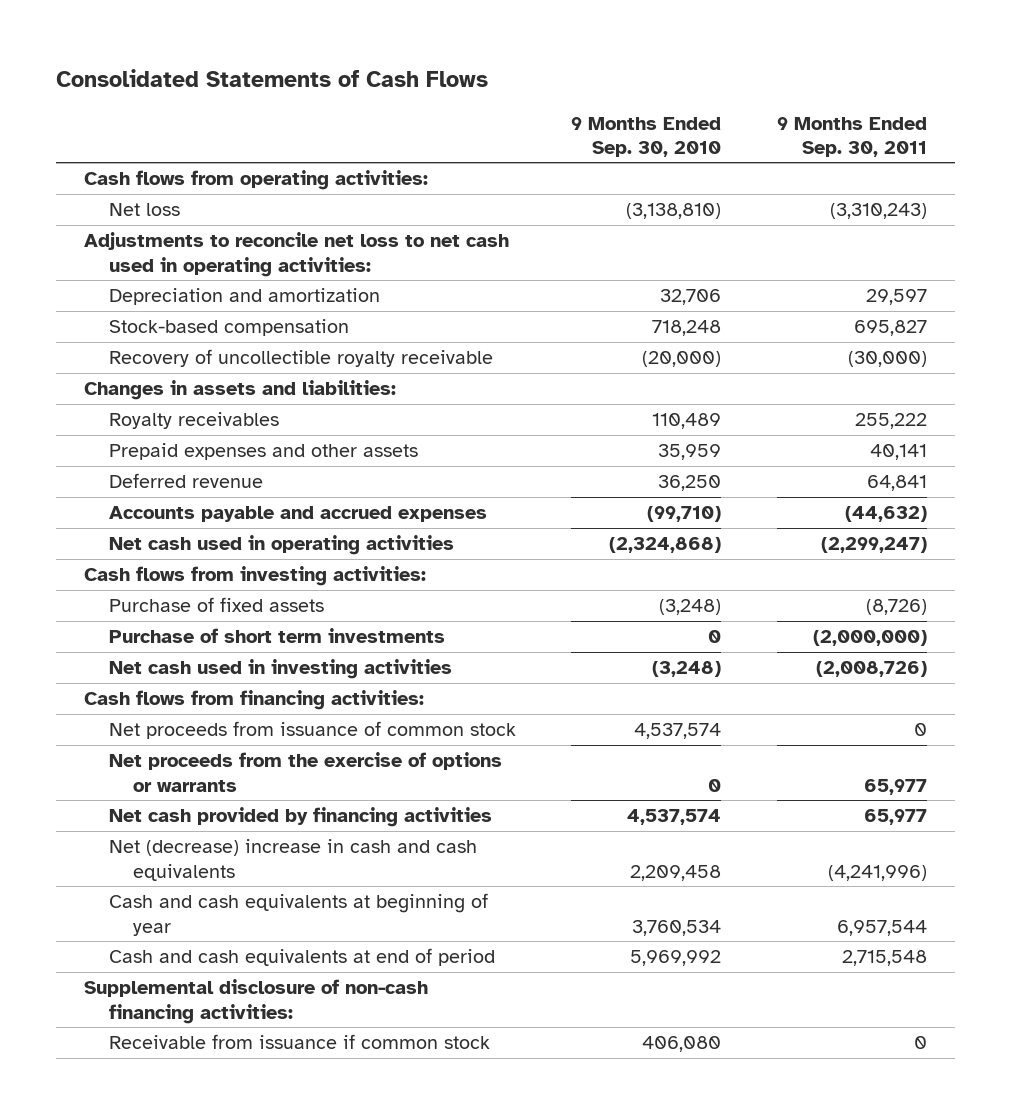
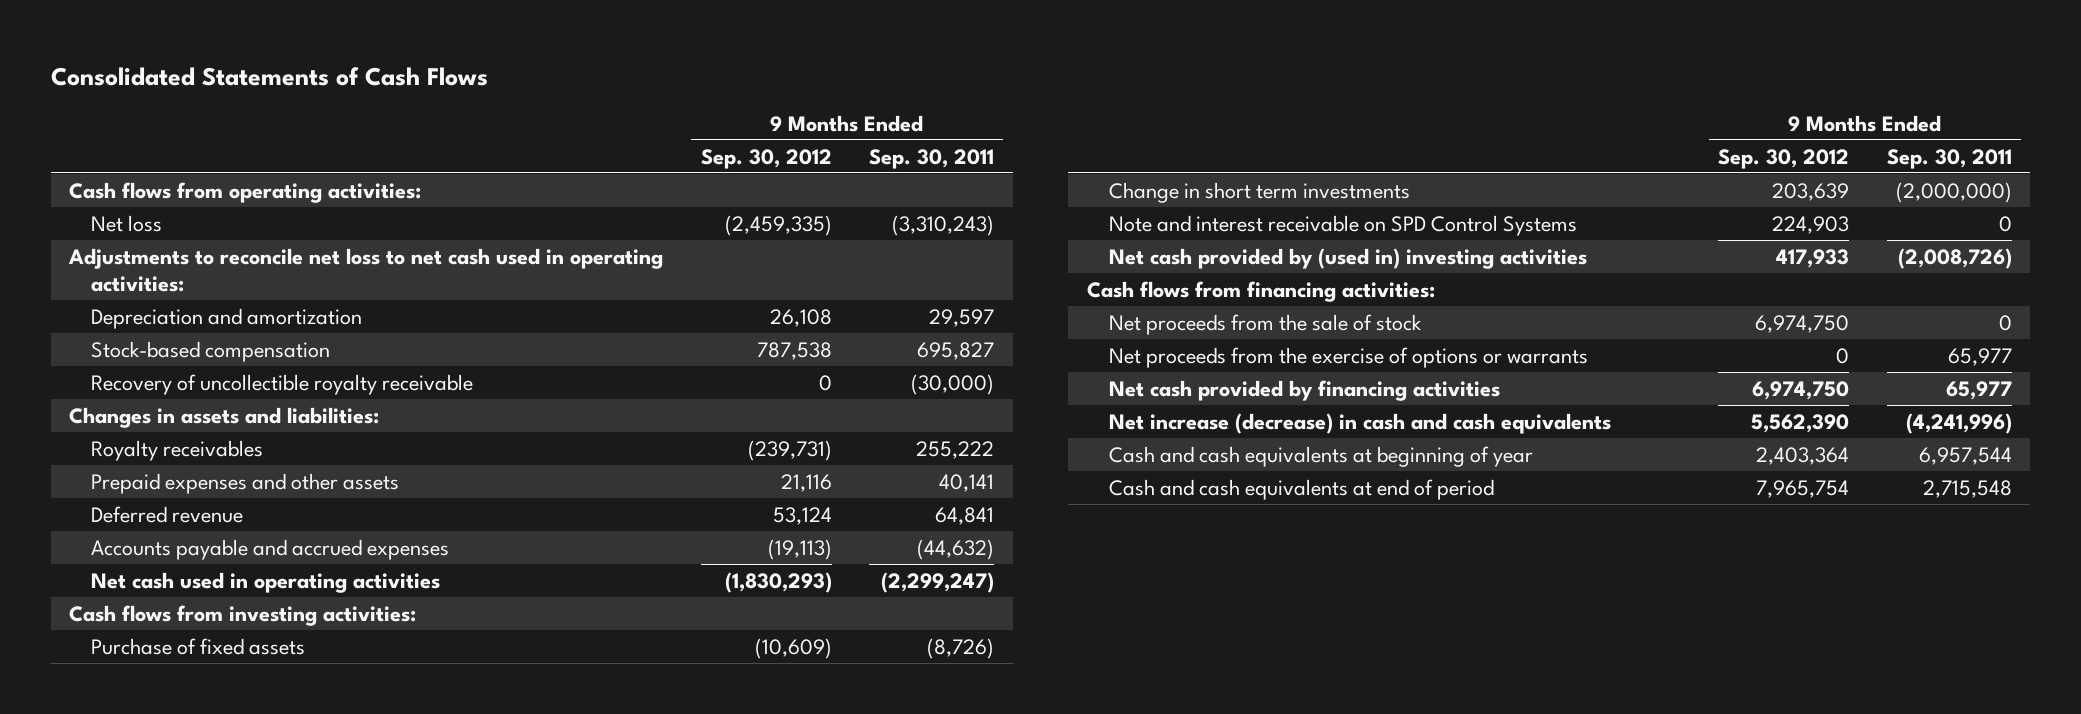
- | 9 Months Ended Sep. 30, 2010 | 9 Months Ended Sep. 30, 2011
+ | 9 Months Ended Sep. 30, 2012 | 9 Months Ended Sep. 30, 2011
- Purchase of short term investments | 0 | (2,000,000)
- Net cash used in investing activities | (3,248) | (2,008,726)
+ Change in short term investments | 203,639 | (2,000,000)
+ Note and interest receivable on SPD Control Systems | 224,903 | 0
+ Net cash provided by (used in) investing activities | 417,933 | (2,008,726)
- Net proceeds from issuance of common stock | 4,537,574 | 0
+ Net proceeds from the sale of stock | 6,974,750 | 0
- Net (decrease) increase in cash and cash equivalents | 2,209,458 | (4,241,996)
+ Net increase (decrease) in cash and cash equivalents | 5,562,390 | (4,241,996)
- Supplemental disclosure of non-cash financing activities:
- Receivable from issuance if common stock | 406,080 | 0

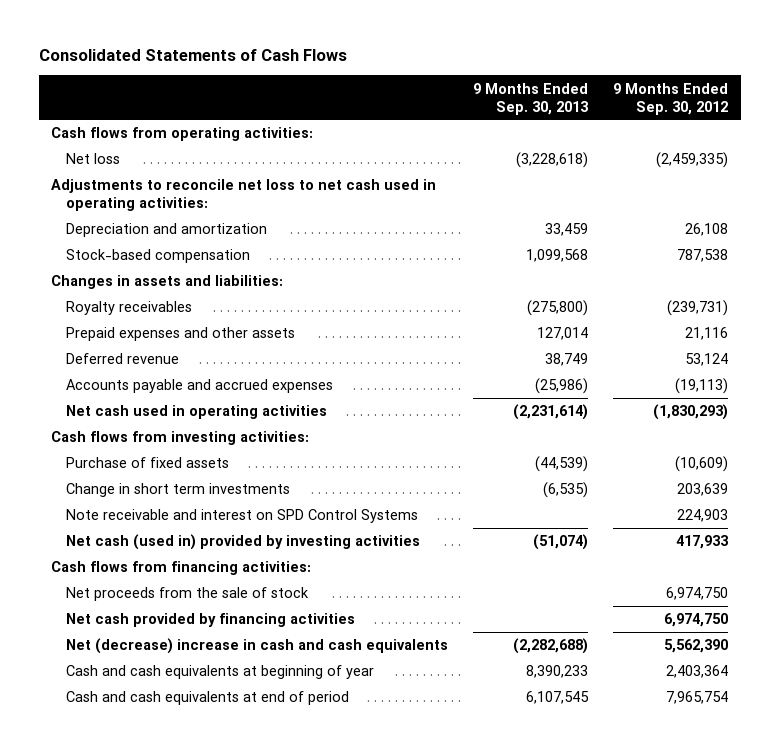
- | 9 Months Ended Sep. 30, 2012 | 9 Months Ended Sep. 30, 2011
+ | 9 Months Ended Sep. 30, 2013 | 9 Months Ended Sep. 30, 2012
- Recovery of uncollectible royalty receivable | 0 | (30,000)
- Note and interest receivable on SPD Control Systems | 224,903 | 0
- Net cash provided by (used in) investing activities | 417,933 | (2,008,726)
+ Note receivable and interest on SPD Control Systems | | 224,903
+ Net cash (used in) provided by investing activities | (51,074) | 417,933
- Net proceeds from the exercise of options or warrants | 0 | 65,977
- Net increase (decrease) in cash and cash equivalents | 5,562,390 | (4,241,996)
+ Net (decrease) increase in cash and cash equivalents | (2,282,688) | 5,562,390

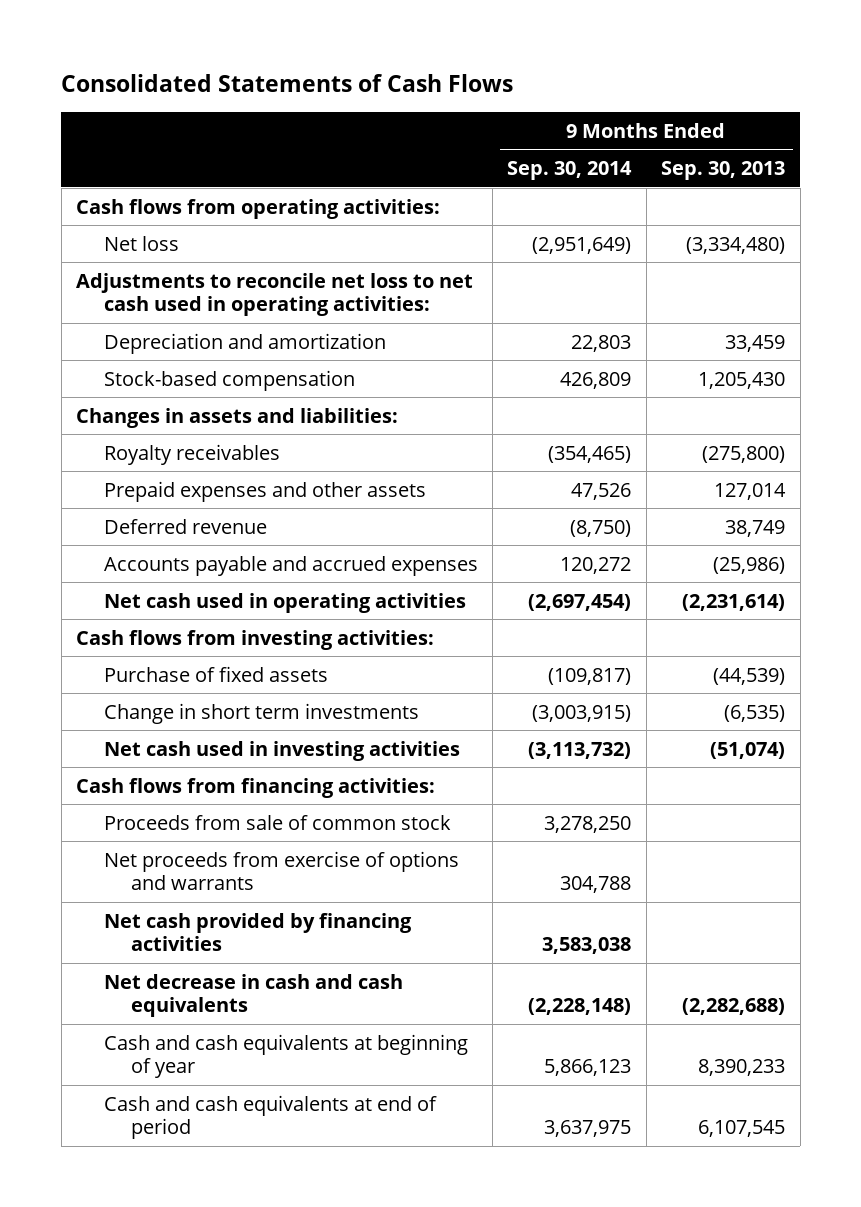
- | 9 Months Ended Sep. 30, 2013 | 9 Months Ended Sep. 30, 2012
+ | 9 Months Ended Sep. 30, 2014 | 9 Months Ended Sep. 30, 2013
- Net loss | (3,228,618) | (2,459,335)
+ Net loss | (2,951,649) | (3,334,480)
- Stock-based compensation | 1,099,568 | 787,538
+ Stock-based compensation | 426,809 | 1,205,430
- Note receivable and interest on SPD Control Systems | | 224,903
- Net cash (used in) provided by investing activities | (51,074) | 417,933
+ Net cash used in investing activities | (3,113,732) | (51,074)
- Net proceeds from the sale of stock | | 6,974,750
+ Proceeds from sale of common stock | 3,278,250 |
+ Net proceeds from exercise of options and warrants | 304,788 |
- Net (decrease) increase in cash and cash equivalents | (2,282,688) | 5,562,390
+ Net decrease in cash and cash equivalents | (2,228,148) | (2,282,688)

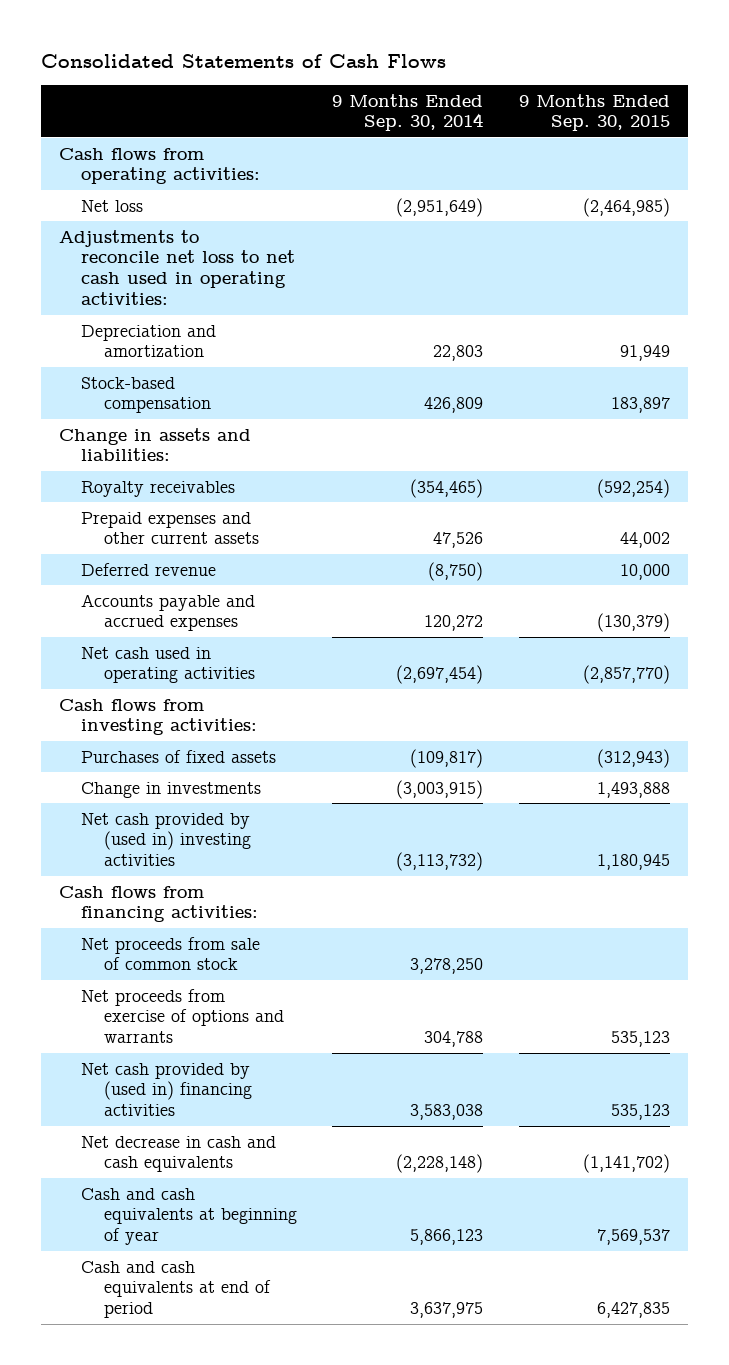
- | 9 Months Ended Sep. 30, 2014 | 9 Months Ended Sep. 30, 2013
+ | 9 Months Ended Sep. 30, 2014 | 9 Months Ended Sep. 30, 2015
- Changes in assets and liabilities:
+ Change in assets and liabilities:
- Prepaid expenses and other assets | 47,526 | 127,014
+ Prepaid expenses and other current assets | 47,526 | 44,002
- Purchase of fixed assets | (109,817) | (44,539)
- Change in short term investments | (3,003,915) | (6,535)
- Net cash used in investing activities | (3,113,732) | (51,074)
+ Purchases of fixed assets | (109,817) | (312,943)
+ Change in investments | (3,003,915) | 1,493,888
+ Net cash provided by (used in) investing activities | (3,113,732) | 1,180,945
- Proceeds from sale of common stock | 3,278,250 |
+ Net proceeds from sale of common stock | 3,278,250 |
- Net cash provided by financing activities | 3,583,038 |
+ Net cash provided by (used in) financing activities | 3,583,038 | 535,123

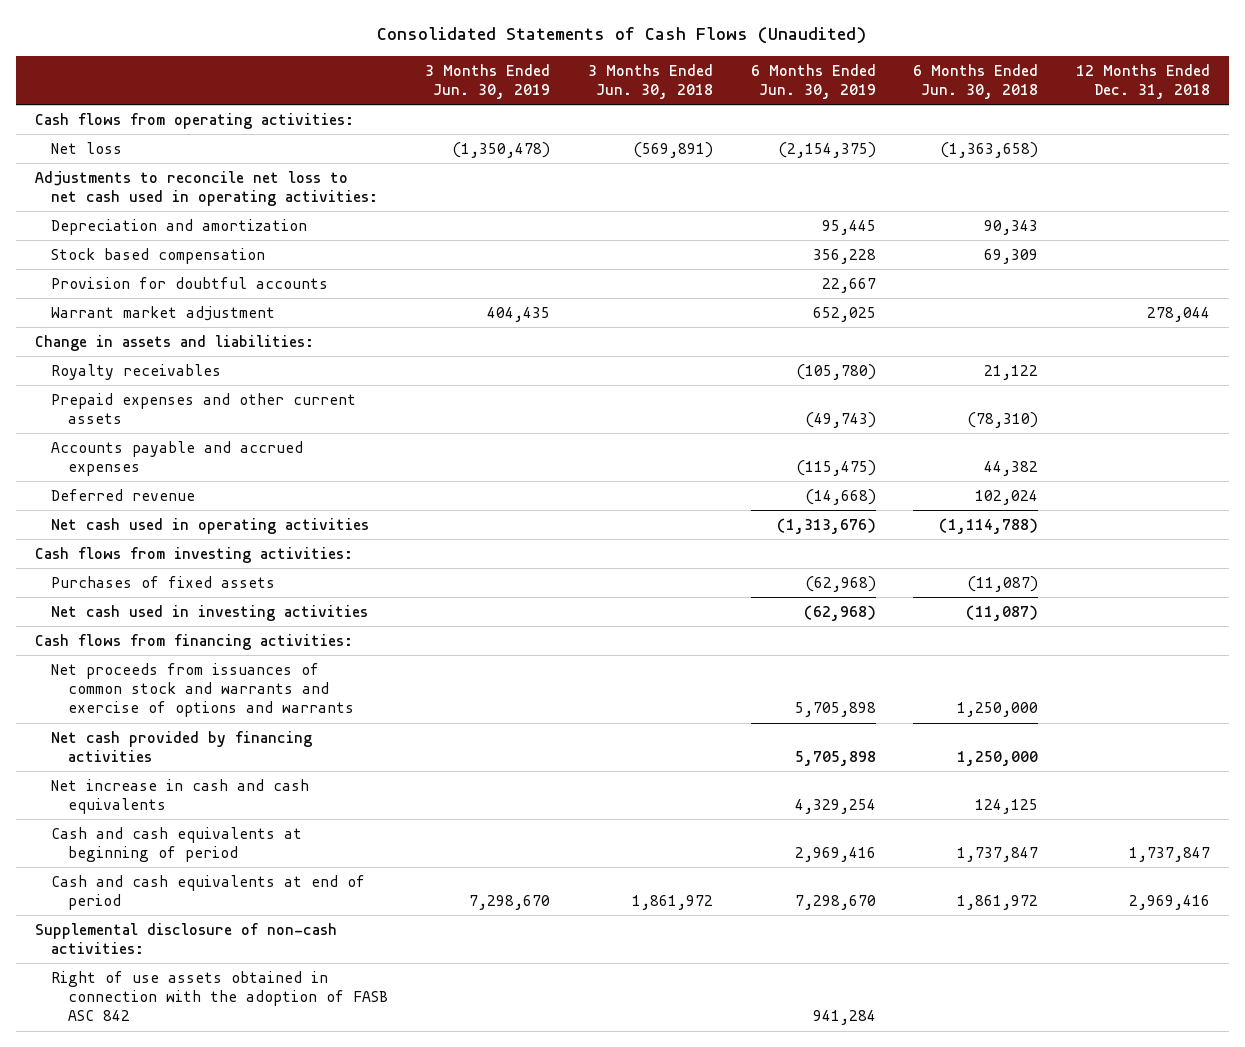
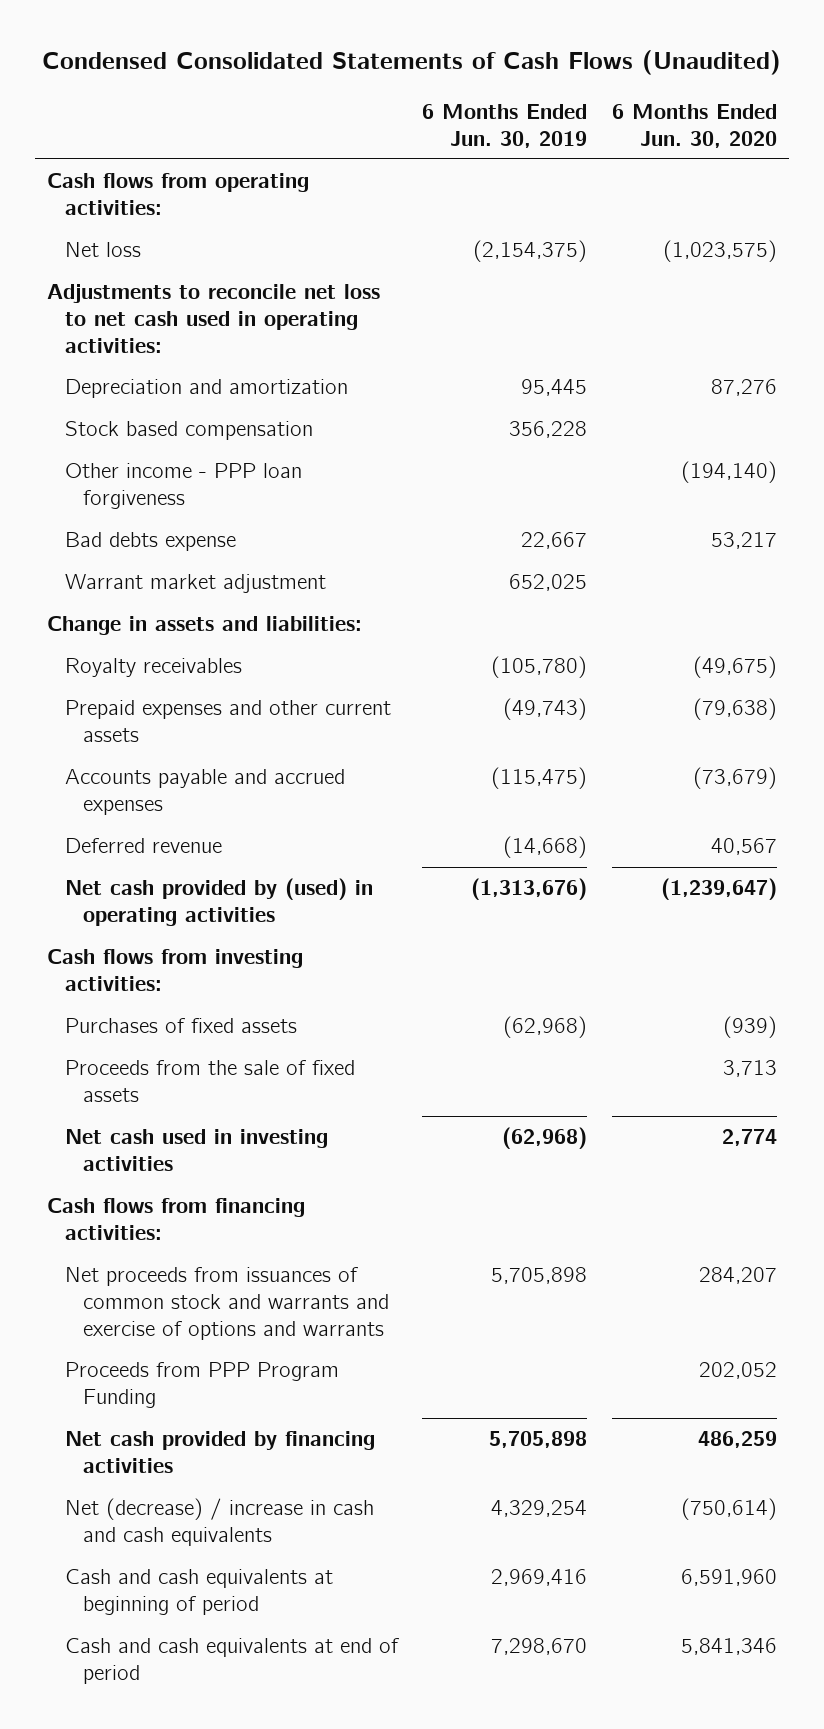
- Consolidated Statements of Cash Flows (Unaudited)
+ Condensed Consolidated Statements of Cash Flows (Unaudited)
- | 3 Months Ended Jun. 30, 2019 | 3 Months Ended Jun. 30, 2018 | 6 Months Ended Jun. 30, 2019 | 6 Months Ended Jun. 30, 2018 | 12 Months Ended Dec. 31, 2018
+ | 6 Months Ended Jun. 30, 2019 | 6 Months Ended Jun. 30, 2020
- Provision for doubtful accounts | | | 22,667 | |
+ Other income - PPP loan forgiveness | | (194,140)
+ Bad debts expense | 22,667 | 53,217
- Net cash used in operating activities | | | (1,313,676) | (1,114,788) |
+ Net cash provided by (used) in operating activities | (1,313,676) | (1,239,647)
+ Proceeds from the sale of fixed assets | | 3,713
+ Proceeds from PPP Program Funding | | 202,052
- Net increase in cash and cash equivalents | | | 4,329,254 | 124,125 |
+ Net (decrease) / increase in cash and cash equivalents | 4,329,254 | (750,614)
- Supplemental disclosure of non-cash activities:
- Right of use assets obtained in connection with the adoption of FASB ASC 842 | | | 941,284 | |

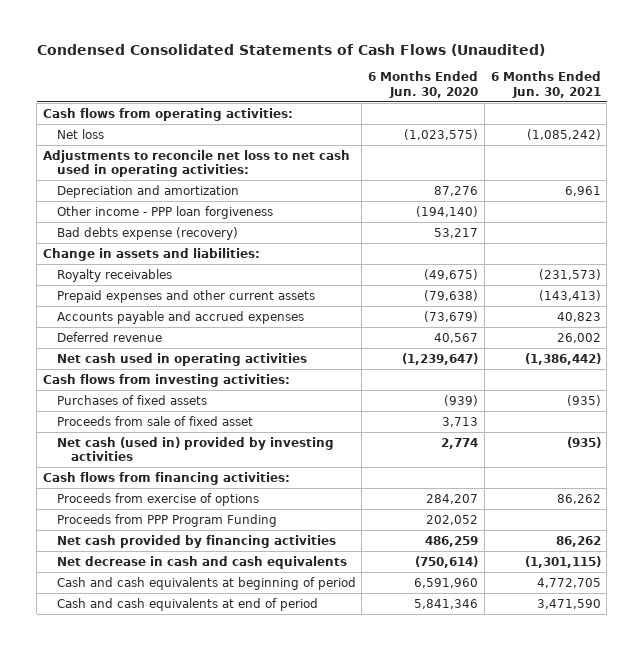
- | 6 Months Ended Jun. 30, 2019 | 6 Months Ended Jun. 30, 2020
+ | 6 Months Ended Jun. 30, 2020 | 6 Months Ended Jun. 30, 2021
- Stock based compensation | 356,228 |
- Bad debts expense | 22,667 | 53,217
- Warrant market adjustment | 652,025 |
+ Bad debts expense (recovery) | 53,217 |
- Net cash provided by (used) in operating activities | (1,313,676) | (1,239,647)
+ Net cash used in operating activities | (1,239,647) | (1,386,442)
- Proceeds from the sale of fixed assets | | 3,713
- Net cash used in investing activities | (62,968) | 2,774
+ Proceeds from sale of fixed asset | 3,713 |
+ Net cash (used in) provided by investing activities | 2,774 | (935)
- Net proceeds from issuances of common stock and warrants and exercise of options and warrants | 5,705,898 | 284,207
+ Proceeds from exercise of options | 284,207 | 86,262
- Net (decrease) / increase in cash and cash equivalents | 4,329,254 | (750,614)
+ Net decrease in cash and cash equivalents | (750,614) | (1,301,115)

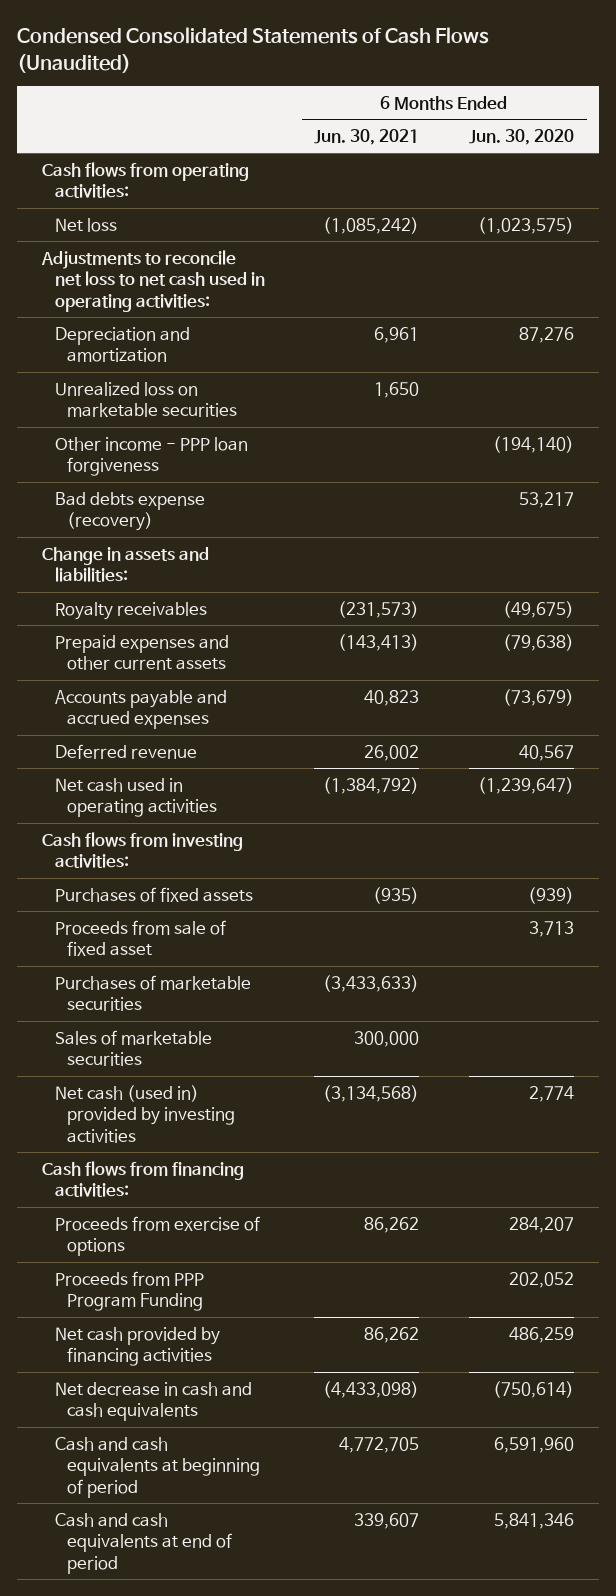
- | 6 Months Ended Jun. 30, 2020 | 6 Months Ended Jun. 30, 2021
+ | 6 Months Ended Jun. 30, 2021 | 6 Months Ended Jun. 30, 2020
+ Unrealized loss on marketable securities | 1,650 |
- Net cash used in operating activities | (1,239,647) | (1,386,442)
+ Net cash used in operating activities | (1,384,792) | (1,239,647)
- Net cash (used in) provided by investing activities | 2,774 | (935)
+ Purchases of marketable securities | (3,433,633) |
+ Sales of marketable securities | 300,000 |
+ Net cash (used in) provided by investing activities | (3,134,568) | 2,774
- Net decrease in cash and cash equivalents | (750,614) | (1,301,115)
+ Net decrease in cash and cash equivalents | (4,433,098) | (750,614)
- Cash and cash equivalents at end of period | 5,841,346 | 3,471,590
+ Cash and cash equivalents at end of period | 339,607 | 5,841,346

